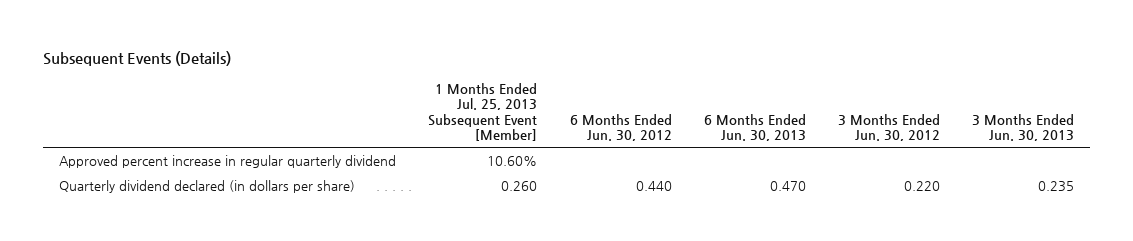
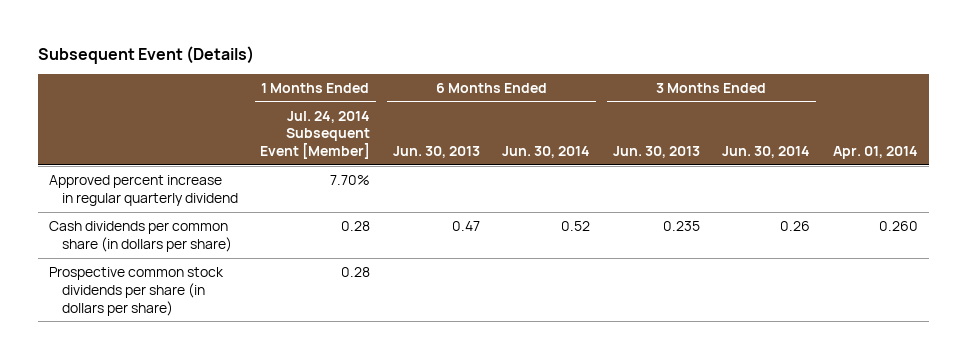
- Subsequent Events (Details)
+ Subsequent Event (Details)
- | 1 Months Ended Jul. 25, 2013 Subsequent Event [Member] | 6 Months Ended Jun. 30, 2012 | 6 Months Ended Jun. 30, 2013 | 3 Months Ended Jun. 30, 2012 | 3 Months Ended Jun. 30, 2013
+ | 1 Months Ended Jul. 24, 2014 Subsequent Event [Member] | 6 Months Ended Jun. 30, 2013 | 6 Months Ended Jun. 30, 2014 | 3 Months Ended Jun. 30, 2013 | 3 Months Ended Jun. 30, 2014 | Apr. 01, 2014
- Quarterly dividend declared (in dollars per share) | 0.260 | 0.440 | 0.470 | 0.220 | 0.235
+ Cash dividends per common share (in dollars per share) | 0.28 | 0.47 | 0.52 | 0.235 | 0.26 | 0.260
+ Prospective common stock dividends per share (in dollars per share) | 0.28 | | | | |

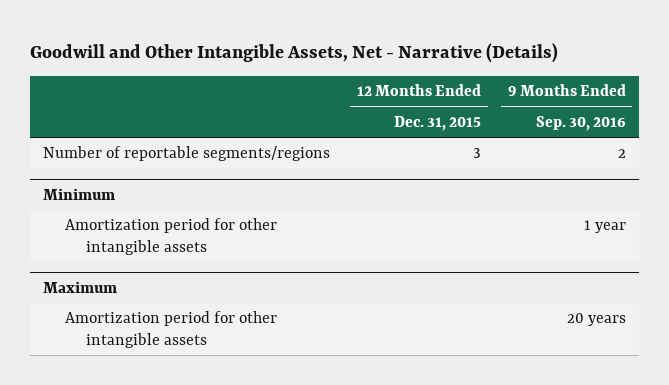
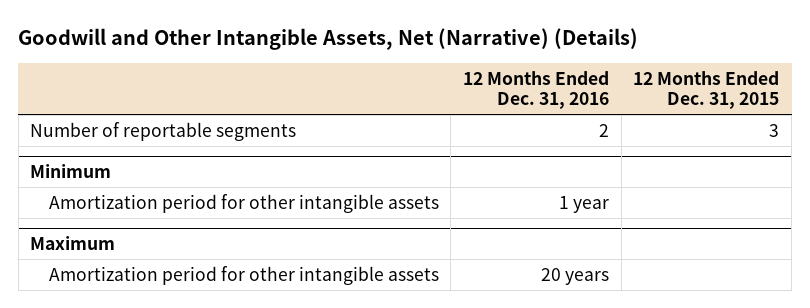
- Goodwill and Other Intangible Assets, Net - Narrative (Details)
+ Goodwill and Other Intangible Assets, Net (Narrative) (Details)
- | 12 Months Ended Dec. 31, 2015 | 9 Months Ended Sep. 30, 2016
+ | 12 Months Ended Dec. 31, 2016 | 12 Months Ended Dec. 31, 2015
- Number of reportable segments/regions | 3 | 2
+ Number of reportable segments | 2 | 3

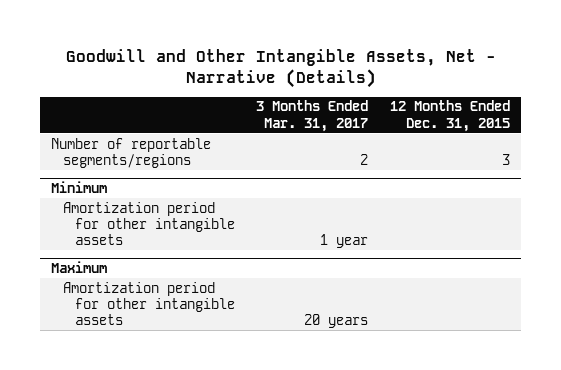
- Goodwill and Other Intangible Assets, Net (Narrative) (Details)
+ Goodwill and Other Intangible Assets, Net - Narrative (Details)
- | 12 Months Ended Dec. 31, 2016 | 12 Months Ended Dec. 31, 2015
+ | 3 Months Ended Mar. 31, 2017 | 12 Months Ended Dec. 31, 2015
- Number of reportable segments | 2 | 3
+ Number of reportable segments/regions | 2 | 3

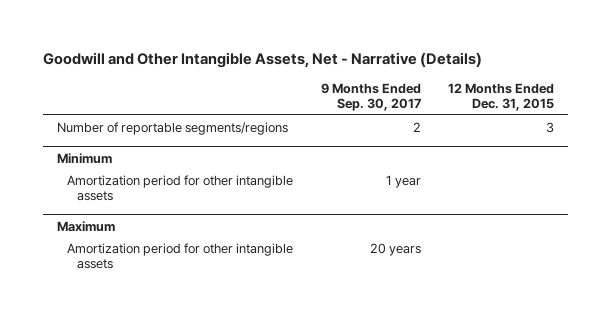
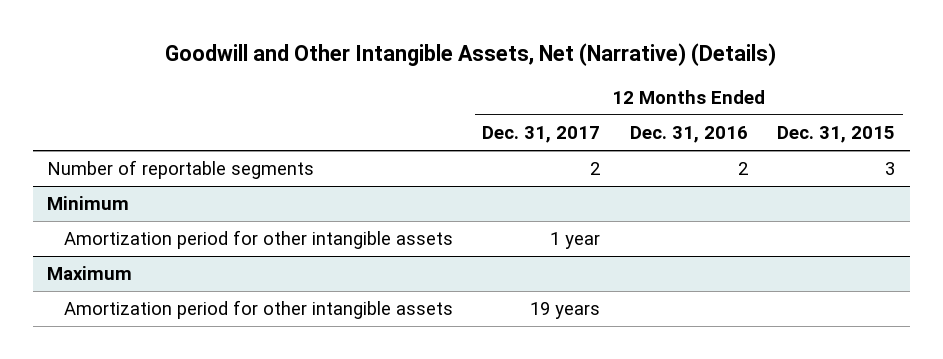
- Goodwill and Other Intangible Assets, Net - Narrative (Details)
+ Goodwill and Other Intangible Assets, Net (Narrative) (Details)
- | 9 Months Ended Sep. 30, 2017 | 12 Months Ended Dec. 31, 2015
+ | 12 Months Ended Dec. 31, 2017 | 12 Months Ended Dec. 31, 2016 | 12 Months Ended Dec. 31, 2015
- Number of reportable segments/regions | 2 | 3
+ Number of reportable segments | 2 | 2 | 3

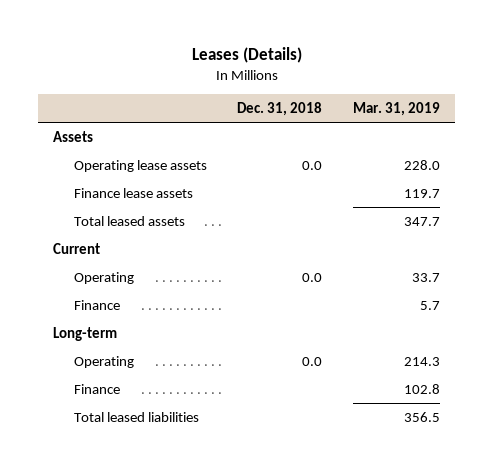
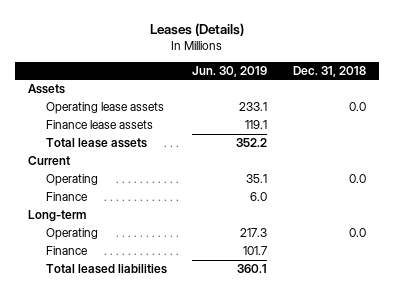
- | Dec. 31, 2018 | Mar. 31, 2019
+ | Jun. 30, 2019 | Dec. 31, 2018
- Total leased assets | | 347.7
+ Total lease assets | 352.2 |

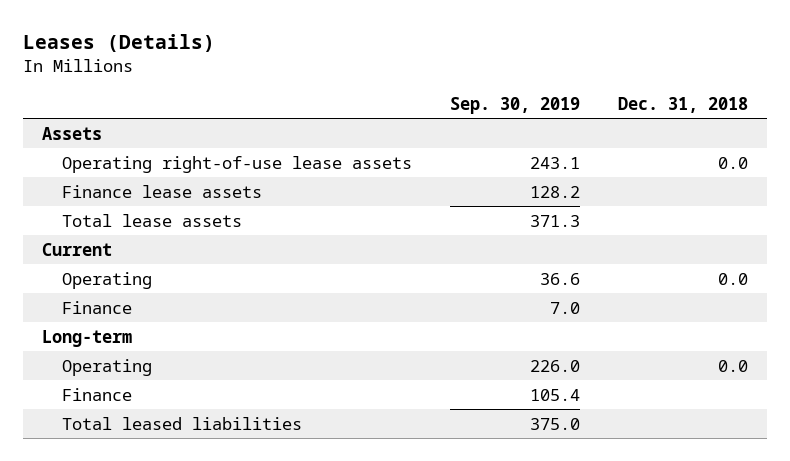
- | Jun. 30, 2019 | Dec. 31, 2018
+ | Sep. 30, 2019 | Dec. 31, 2018
- Operating lease assets | 233.1 | 0.0
+ Operating right-of-use lease assets | 243.1 | 0.0

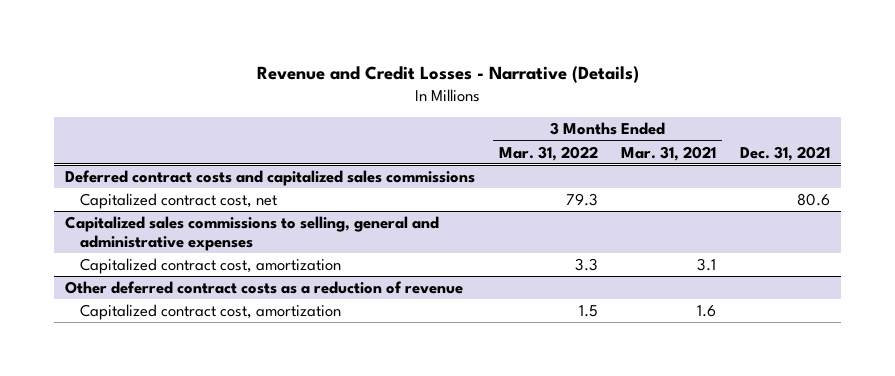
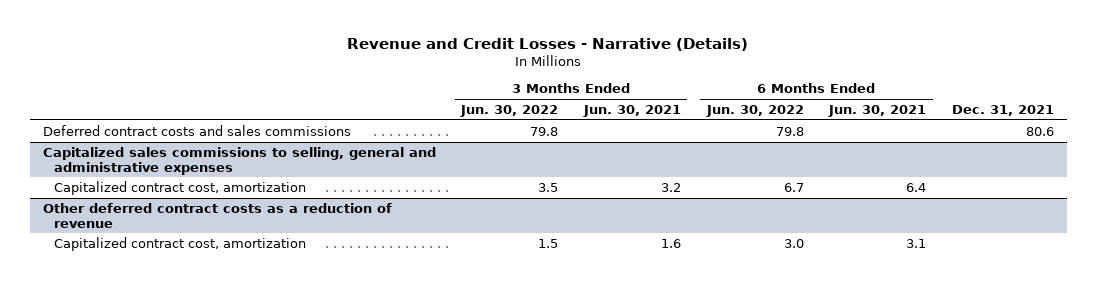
- | 3 Months Ended Mar. 31, 2022 | 3 Months Ended Mar. 31, 2021 | Dec. 31, 2021
+ | 3 Months Ended Jun. 30, 2022 | 3 Months Ended Jun. 30, 2021 | 6 Months Ended Jun. 30, 2022 | 6 Months Ended Jun. 30, 2021 | Dec. 31, 2021
- Deferred contract costs and capitalized sales commissions
- Capitalized contract cost, net | 79.3 | | 80.6
+ Deferred contract costs and sales commissions | 79.8 | | 79.8 | | 80.6

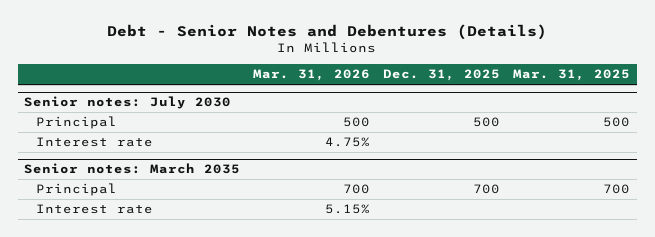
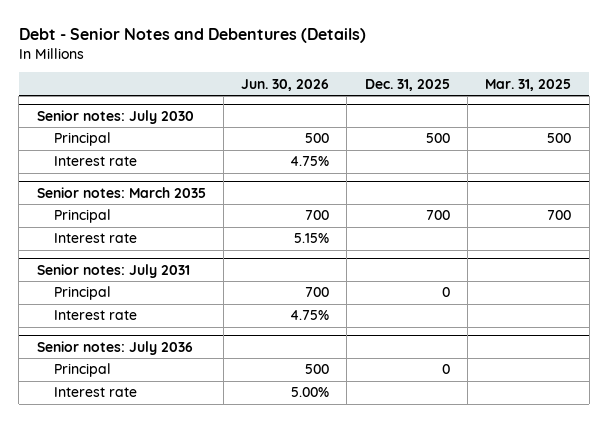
- | Mar. 31, 2026 | Dec. 31, 2025 | Mar. 31, 2025
+ | Jun. 30, 2026 | Dec. 31, 2025 | Mar. 31, 2025
+ Senior notes: July 2031
+ Principal | 700 | 0 |
+ Interest rate | 4.75% | |
+ Senior notes: July 2036
+ Principal | 500 | 0 |
+ Interest rate | 5.00% | |

